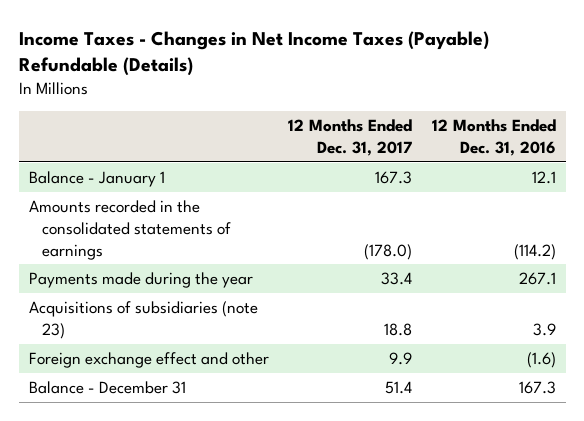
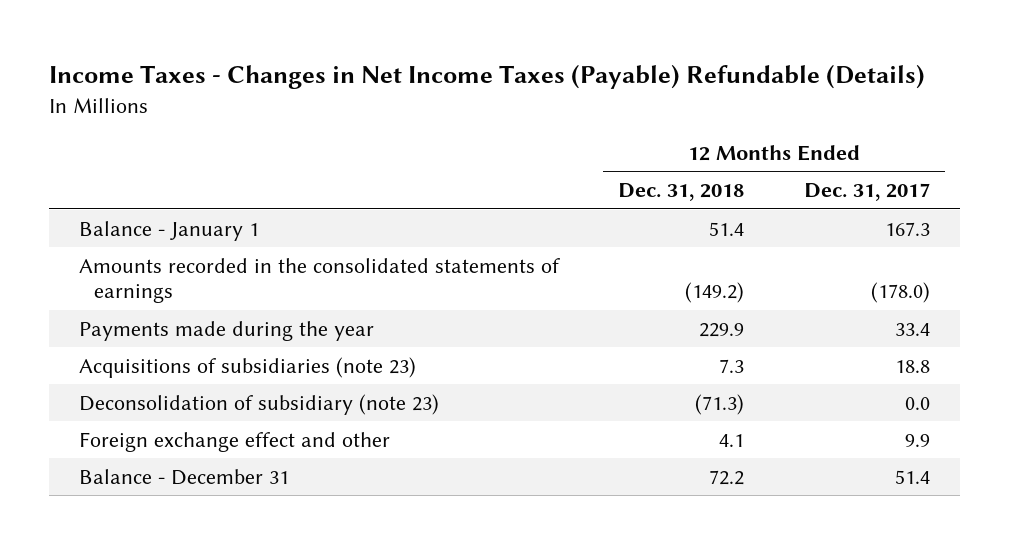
- | 12 Months Ended Dec. 31, 2017 | 12 Months Ended Dec. 31, 2016
+ | 12 Months Ended Dec. 31, 2018 | 12 Months Ended Dec. 31, 2017
+ Deconsolidation of subsidiary (note 23) | (71.3) | 0.0

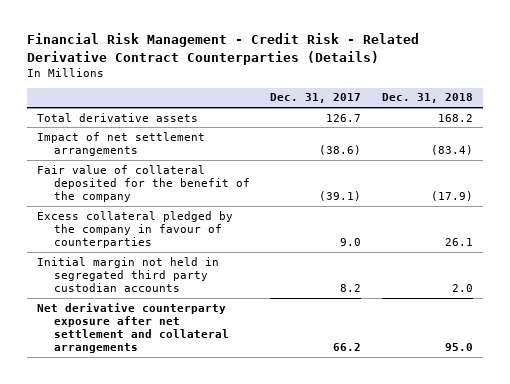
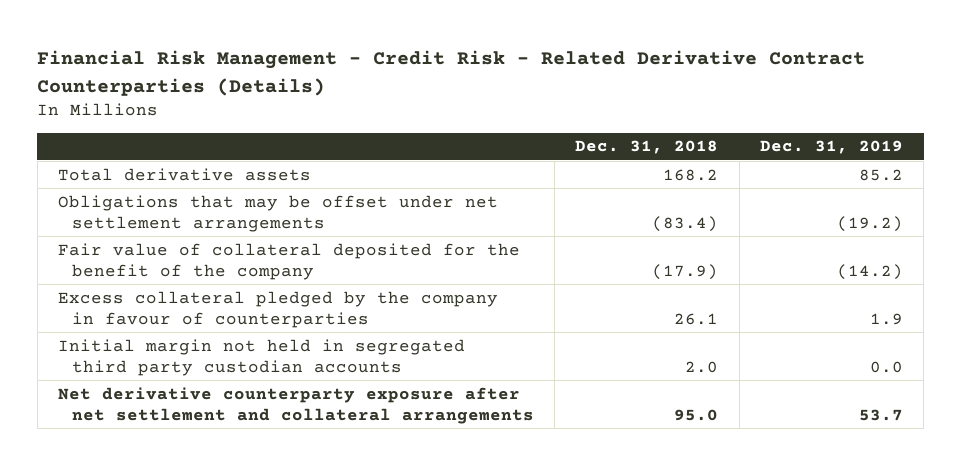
- | Dec. 31, 2017 | Dec. 31, 2018
+ | Dec. 31, 2018 | Dec. 31, 2019
- Impact of net settlement arrangements | (38.6) | (83.4)
+ Obligations that may be offset under net settlement arrangements | (83.4) | (19.2)

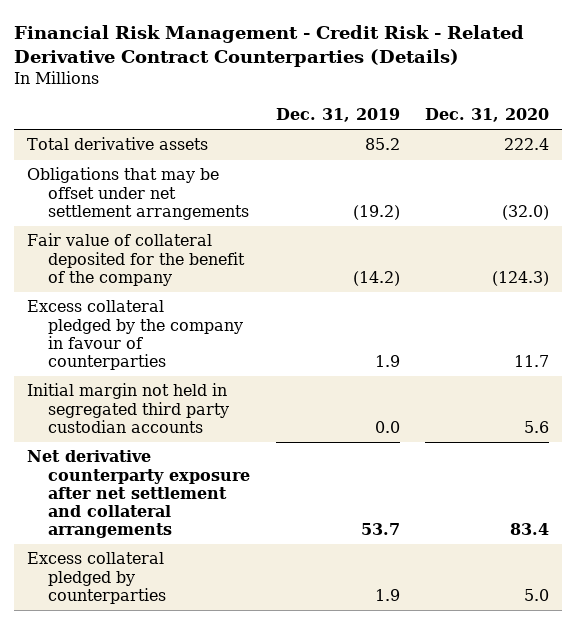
- | Dec. 31, 2018 | Dec. 31, 2019
+ | Dec. 31, 2019 | Dec. 31, 2020
+ Excess collateral pledged by counterparties | 1.9 | 5.0

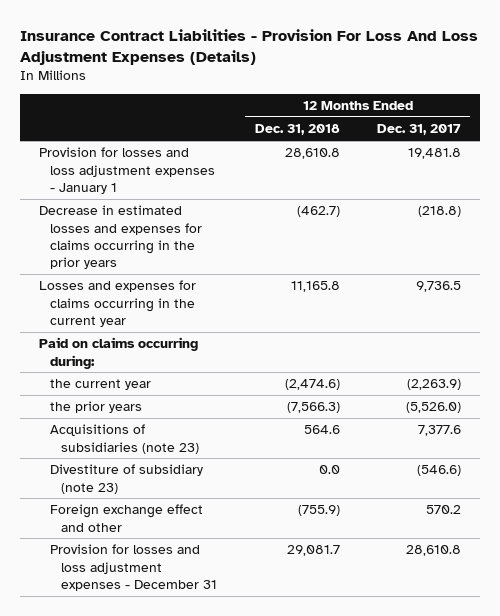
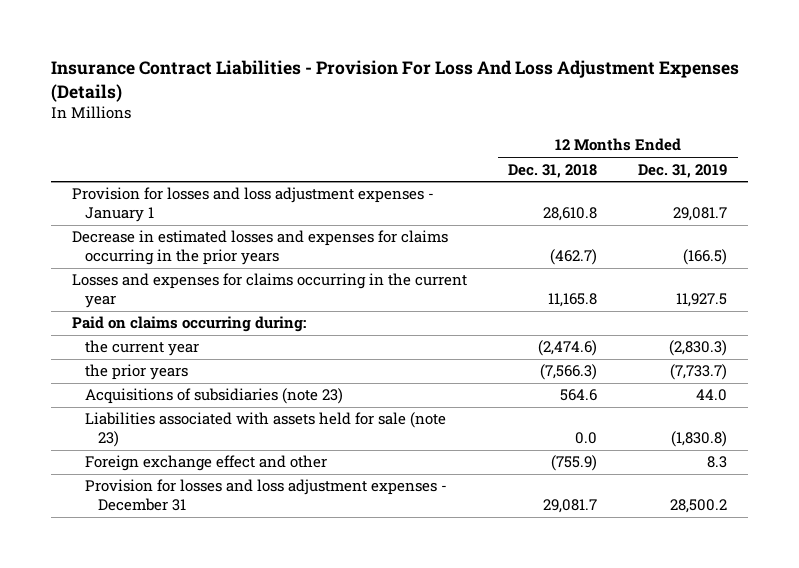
- | 12 Months Ended Dec. 31, 2018 | 12 Months Ended Dec. 31, 2017
+ | 12 Months Ended Dec. 31, 2018 | 12 Months Ended Dec. 31, 2019
- Divestiture of subsidiary (note 23) | 0.0 | (546.6)
+ Liabilities associated with assets held for sale (note 23) | 0.0 | (1,830.8)

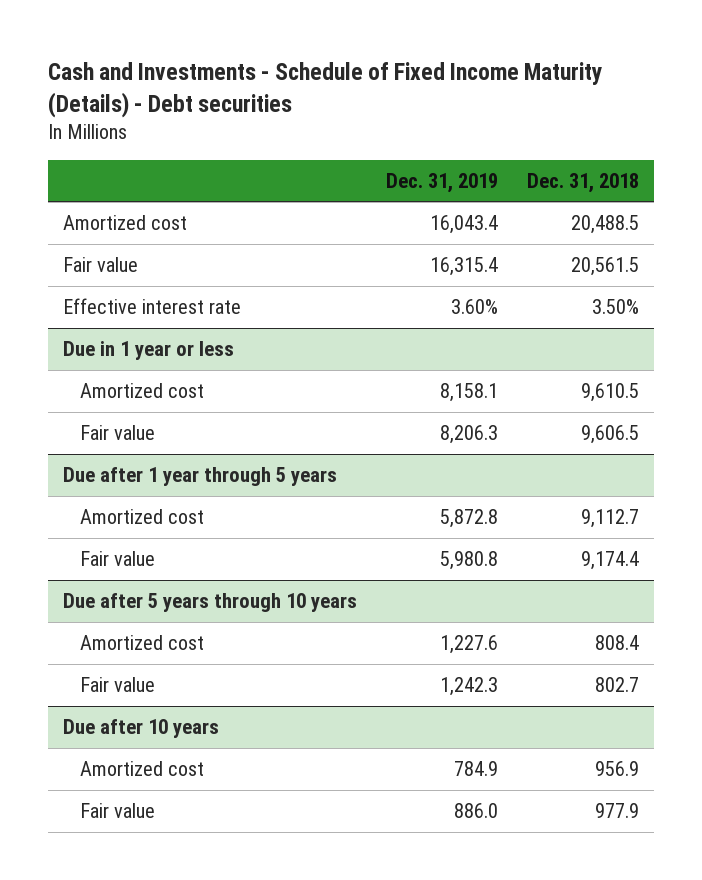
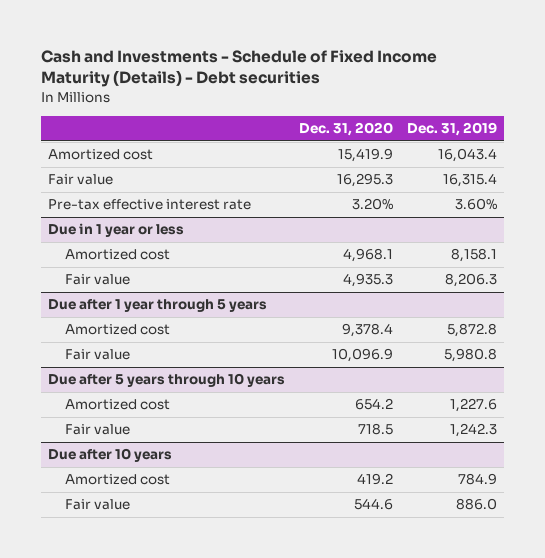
- | Dec. 31, 2019 | Dec. 31, 2018
+ | Dec. 31, 2020 | Dec. 31, 2019
- Effective interest rate | 3.60% | 3.50%
+ Pre-tax effective interest rate | 3.20% | 3.60%

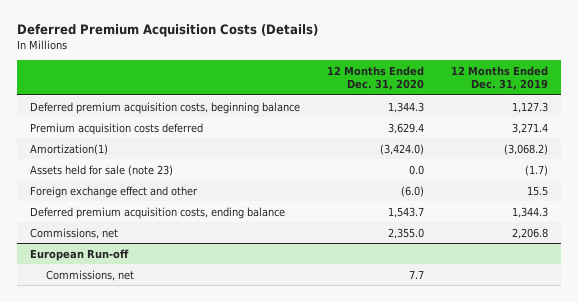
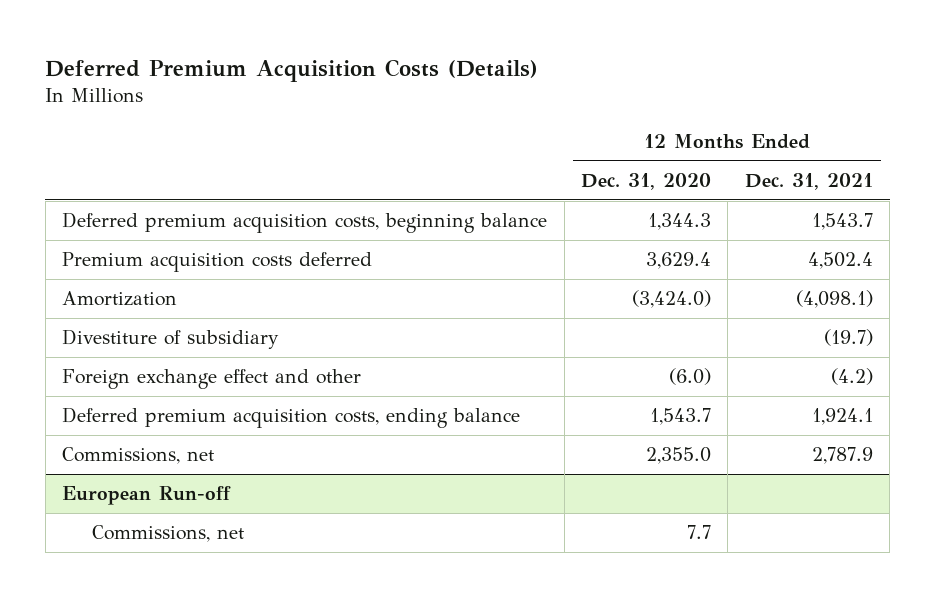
- | 12 Months Ended Dec. 31, 2020 | 12 Months Ended Dec. 31, 2019
+ | 12 Months Ended Dec. 31, 2020 | 12 Months Ended Dec. 31, 2021
- Amortization(1) | (3,424.0) | (3,068.2)
- Assets held for sale (note 23) | 0.0 | (1.7)
+ Amortization | (3,424.0) | (4,098.1)
+ Divestiture of subsidiary | | (19.7)

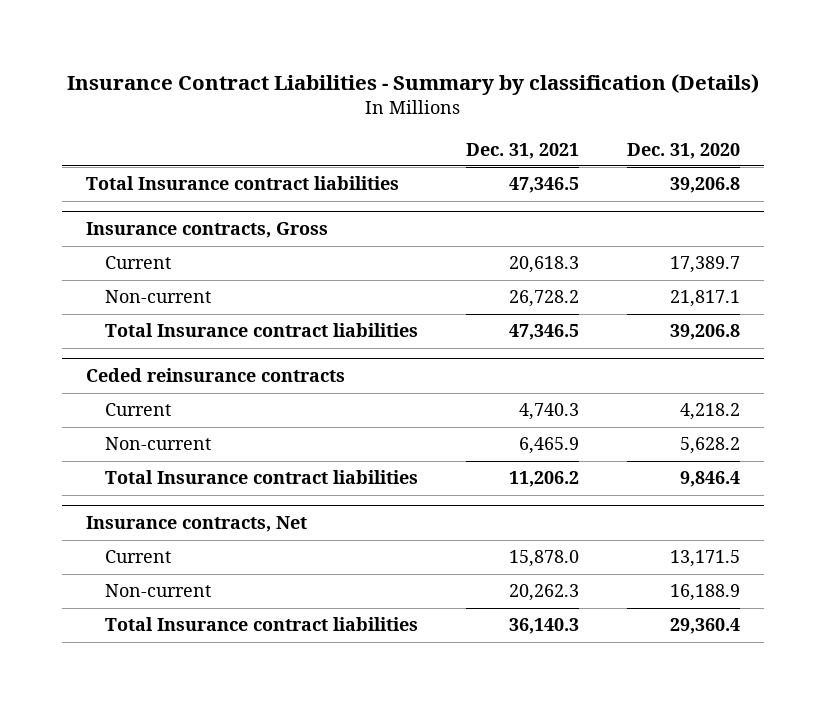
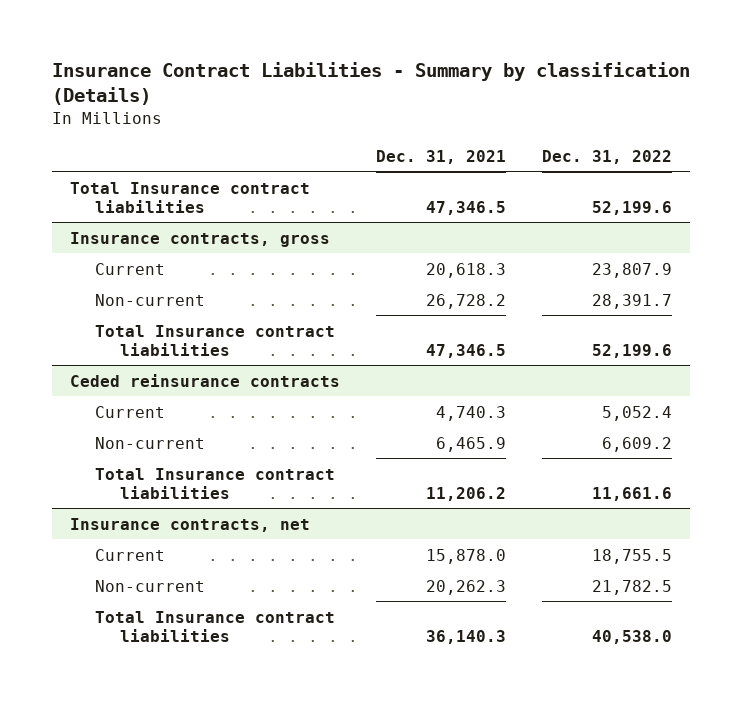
- | Dec. 31, 2021 | Dec. 31, 2020
+ | Dec. 31, 2021 | Dec. 31, 2022
- Insurance contracts, Gross
+ Insurance contracts, gross
- Insurance contracts, Net
+ Insurance contracts, net

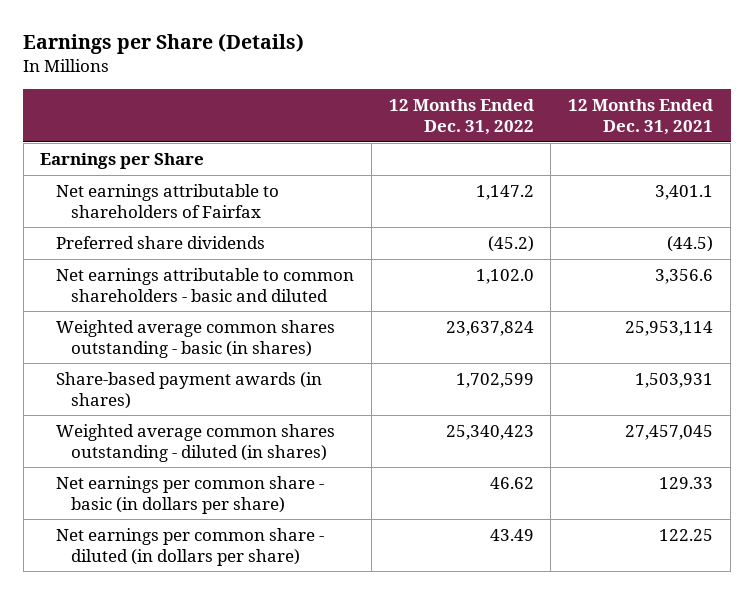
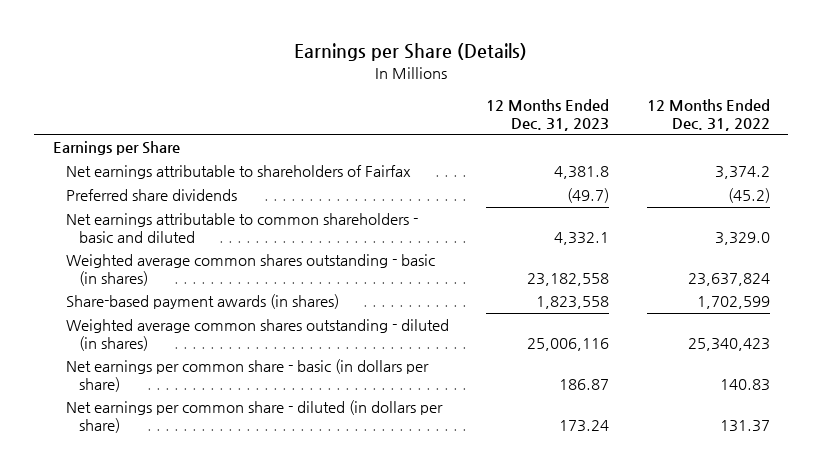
- | 12 Months Ended Dec. 31, 2022 | 12 Months Ended Dec. 31, 2021
+ | 12 Months Ended Dec. 31, 2023 | 12 Months Ended Dec. 31, 2022
- Net earnings attributable to shareholders of Fairfax | 1,147.2 | 3,401.1
+ Net earnings attributable to shareholders of Fairfax | 4,381.8 | 3,374.2
- Net earnings attributable to common shareholders - basic and diluted | 1,102.0 | 3,356.6
+ Net earnings attributable to common shareholders - basic and diluted | 4,332.1 | 3,329.0
- Net earnings per common share - basic (in dollars per share) | 46.62 | 129.33
- Net earnings per common share - diluted (in dollars per share) | 43.49 | 122.25
+ Net earnings per common share - basic (in dollars per share) | 186.87 | 140.83
+ Net earnings per common share - diluted (in dollars per share) | 173.24 | 131.37

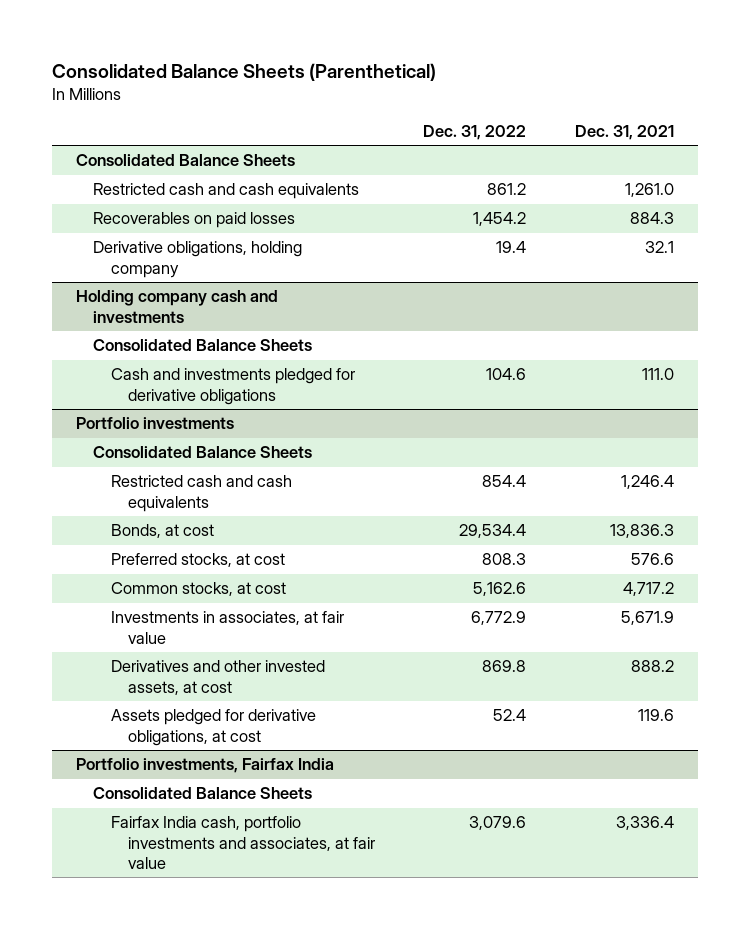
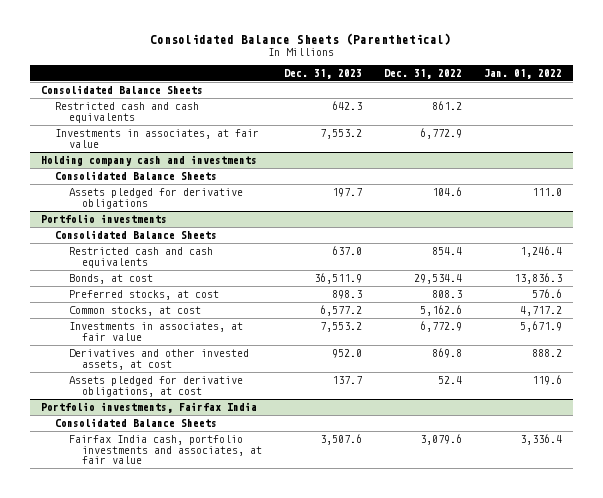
- | Dec. 31, 2022 | Dec. 31, 2021
+ | Dec. 31, 2023 | Dec. 31, 2022 | Jan. 01, 2022
- Recoverables on paid losses | 1,454.2 | 884.3
- Derivative obligations, holding company | 19.4 | 32.1
+ Investments in associates, at fair value | 7,553.2 | 6,772.9 |
@ Holding company cash and investments
- Cash and investments pledged for derivative obligations | 104.6 | 111.0
+ Assets pledged for derivative obligations | 197.7 | 104.6 | 111.0

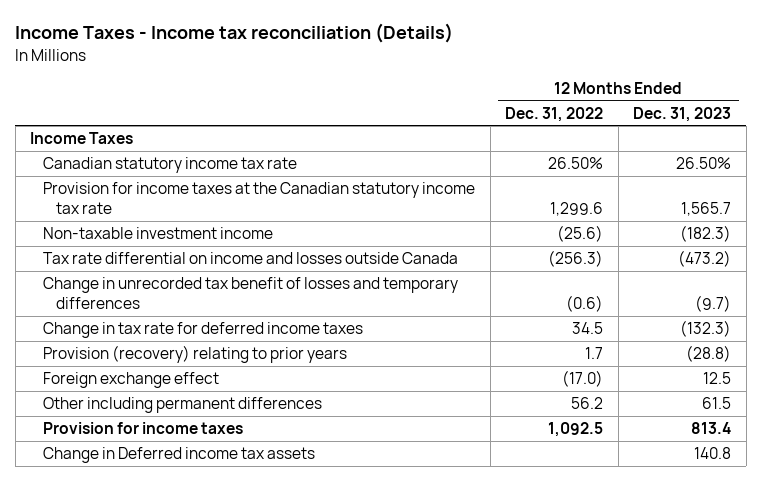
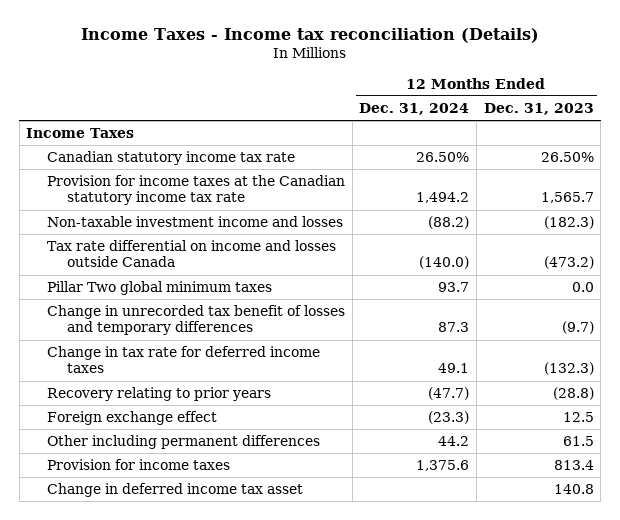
- | 12 Months Ended Dec. 31, 2022 | 12 Months Ended Dec. 31, 2023
+ | 12 Months Ended Dec. 31, 2024 | 12 Months Ended Dec. 31, 2023
- Non-taxable investment income | (25.6) | (182.3)
+ Non-taxable investment income and losses | (88.2) | (182.3)
+ Pillar Two global minimum taxes | 93.7 | 0.0
- Provision (recovery) relating to prior years | 1.7 | (28.8)
+ Recovery relating to prior years | (47.7) | (28.8)
- Change in Deferred income tax assets | | 140.8
+ Change in deferred income tax asset | | 140.8

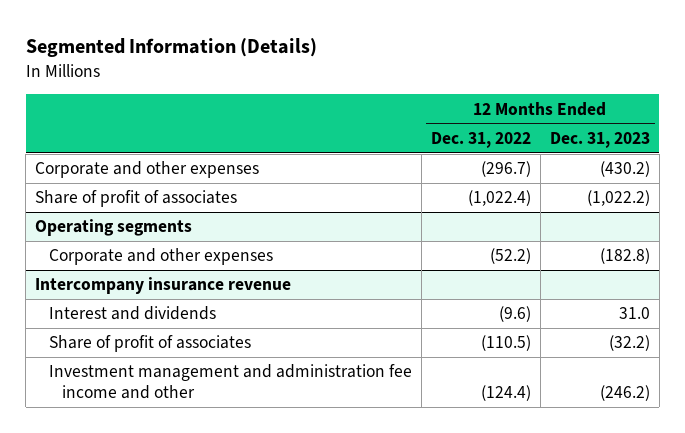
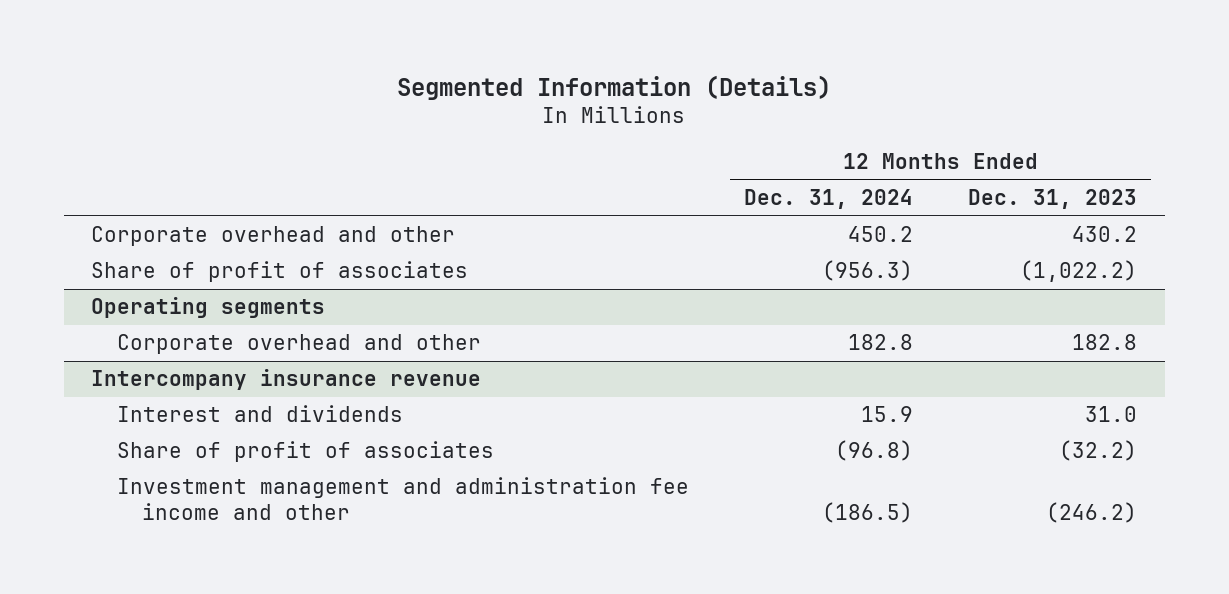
- | 12 Months Ended Dec. 31, 2022 | 12 Months Ended Dec. 31, 2023
+ | 12 Months Ended Dec. 31, 2024 | 12 Months Ended Dec. 31, 2023
- Corporate and other expenses | (296.7) | (430.2)
+ Corporate overhead and other | 450.2 | 430.2
@ Operating segments
- Corporate and other expenses | (52.2) | (182.8)
+ Corporate overhead and other | 182.8 | 182.8

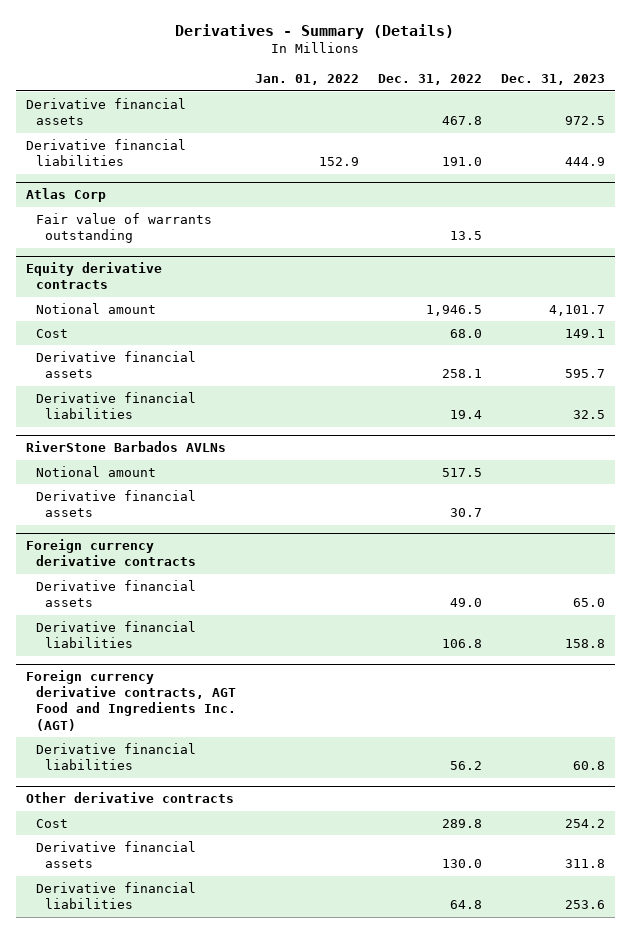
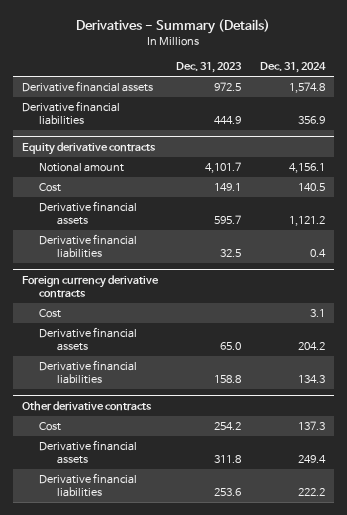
- | Jan. 01, 2022 | Dec. 31, 2022 | Dec. 31, 2023
+ | Dec. 31, 2023 | Dec. 31, 2024
- Atlas Corp
- Fair value of warrants outstanding | | 13.5 |
- RiverStone Barbados AVLNs
- Notional amount | | 517.5 |
- Derivative financial assets | | 30.7 |
@ Foreign currency derivative contracts
+ Cost | | 3.1
- Foreign currency derivative contracts, AGT Food and Ingredients Inc. (AGT)
- Derivative financial liabilities | | 56.2 | 60.8

